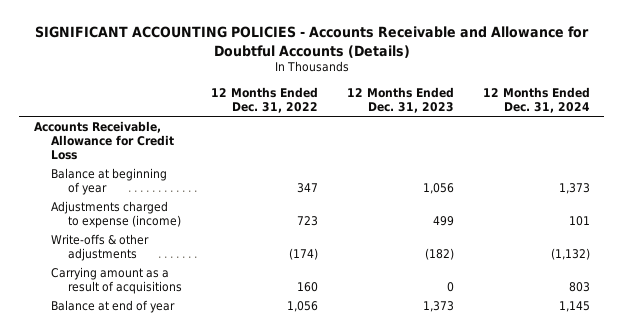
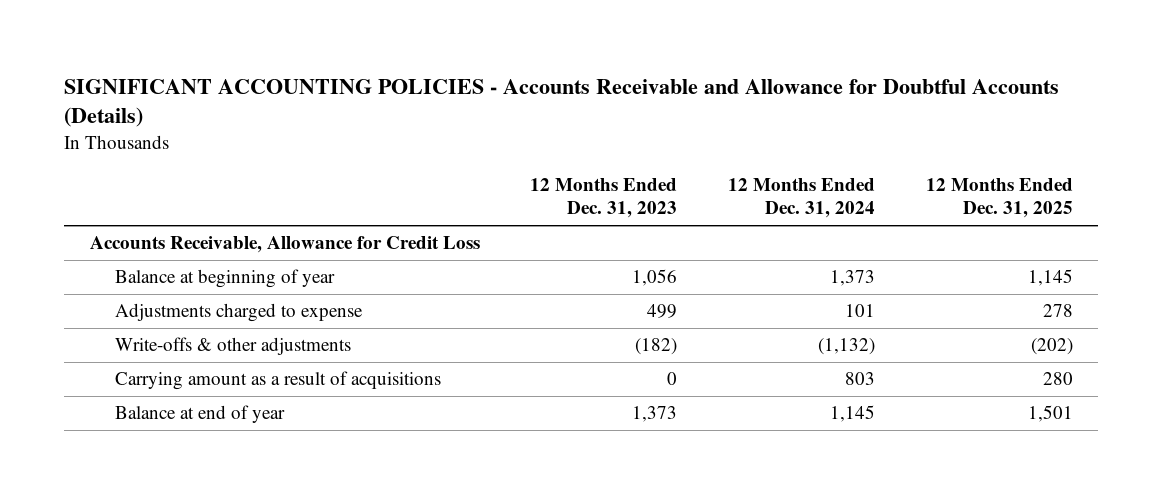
- | 12 Months Ended Dec. 31, 2022 | 12 Months Ended Dec. 31, 2023 | 12 Months Ended Dec. 31, 2024
+ | 12 Months Ended Dec. 31, 2023 | 12 Months Ended Dec. 31, 2024 | 12 Months Ended Dec. 31, 2025
- Adjustments charged to expense (income) | 723 | 499 | 101
+ Adjustments charged to expense | 499 | 101 | 278

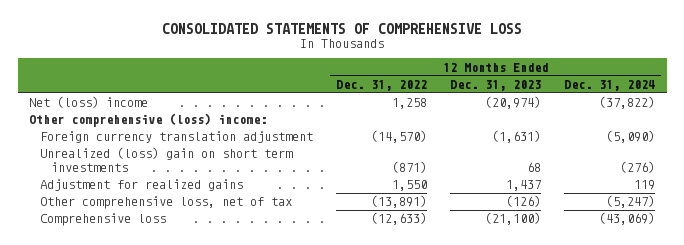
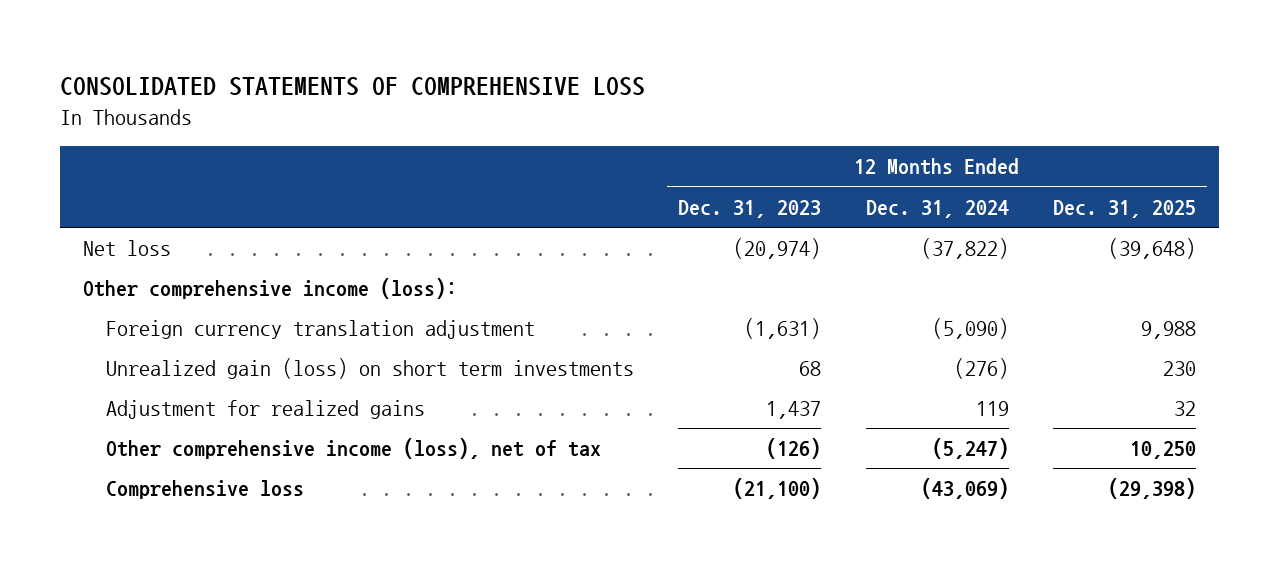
- | 12 Months Ended Dec. 31, 2022 | 12 Months Ended Dec. 31, 2023 | 12 Months Ended Dec. 31, 2024
+ | 12 Months Ended Dec. 31, 2023 | 12 Months Ended Dec. 31, 2024 | 12 Months Ended Dec. 31, 2025
- Net (loss) income | 1,258 | (20,974) | (37,822)
- Other comprehensive (loss) income:
+ Net loss | (20,974) | (37,822) | (39,648)
+ Other comprehensive income (loss):
- Unrealized (loss) gain on short term investments | (871) | 68 | (276)
+ Unrealized gain (loss) on short term investments | 68 | (276) | 230
- Other comprehensive loss, net of tax | (13,891) | (126) | (5,247)
+ Other comprehensive income (loss), net of tax | (126) | (5,247) | 10,250

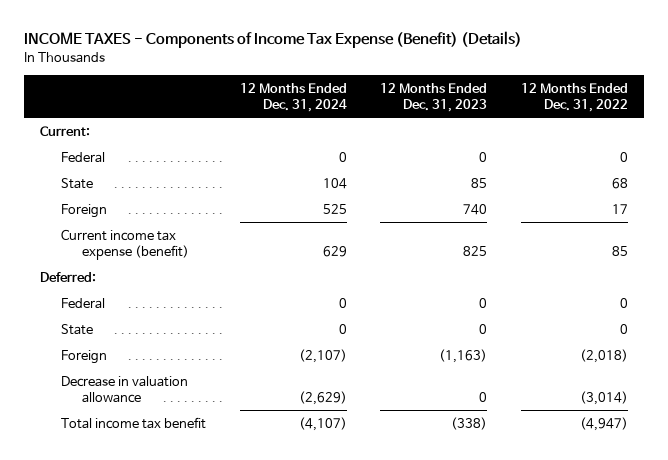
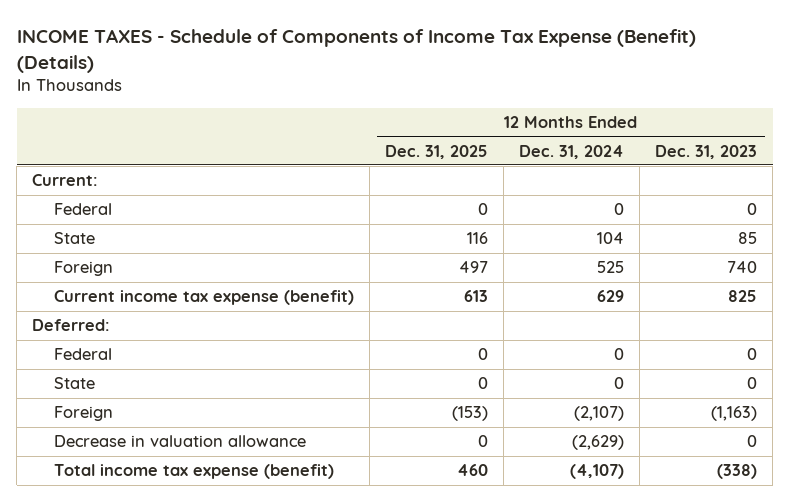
- INCOME TAXES - Components of Income Tax Expense (Benefit) (Details)
+ INCOME TAXES - Schedule of Components of Income Tax Expense (Benefit) (Details)
- | 12 Months Ended Dec. 31, 2024 | 12 Months Ended Dec. 31, 2023 | 12 Months Ended Dec. 31, 2022
+ | 12 Months Ended Dec. 31, 2025 | 12 Months Ended Dec. 31, 2024 | 12 Months Ended Dec. 31, 2023
- Total income tax benefit | (4,107) | (338) | (4,947)
+ Total income tax expense (benefit) | 460 | (4,107) | (338)

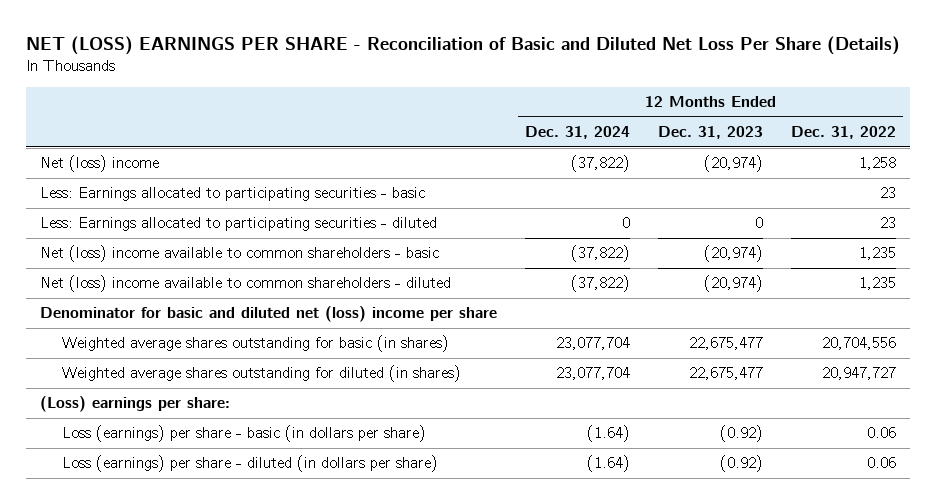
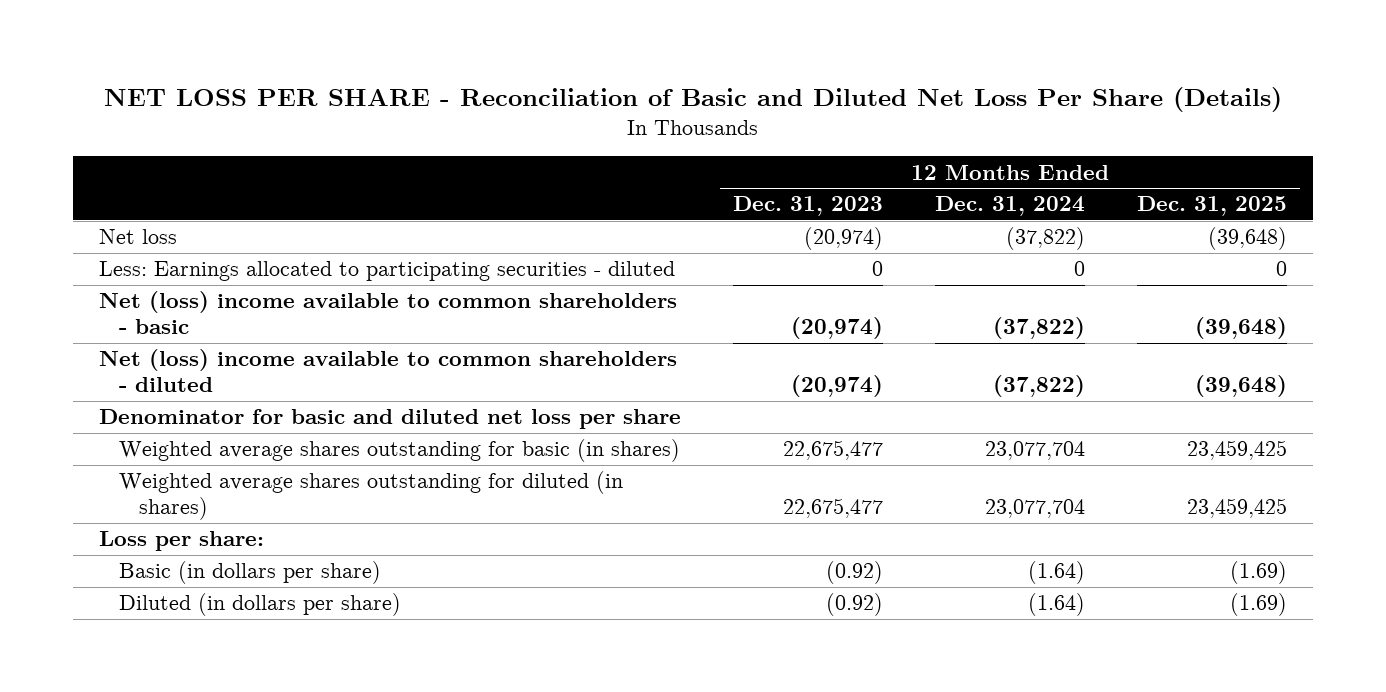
- NET (LOSS) EARNINGS PER SHARE - Reconciliation of Basic and Diluted Net Loss Per Share (Details)
+ NET LOSS PER SHARE - Reconciliation of Basic and Diluted Net Loss Per Share (Details)
- | 12 Months Ended Dec. 31, 2024 | 12 Months Ended Dec. 31, 2023 | 12 Months Ended Dec. 31, 2022
+ | 12 Months Ended Dec. 31, 2023 | 12 Months Ended Dec. 31, 2024 | 12 Months Ended Dec. 31, 2025
- Net (loss) income | (37,822) | (20,974) | 1,258
- Less: Earnings allocated to participating securities - basic | | | 23
+ Net loss | (20,974) | (37,822) | (39,648)
- Denominator for basic and diluted net (loss) income per share
+ Denominator for basic and diluted net loss per share
- (Loss) earnings per share:
- Loss (earnings) per share - basic (in dollars per share) | (1.64) | (0.92) | 0.06
- Loss (earnings) per share - diluted (in dollars per share) | (1.64) | (0.92) | 0.06
+ Loss per share:
+ Basic (in dollars per share) | (0.92) | (1.64) | (1.69)
+ Diluted (in dollars per share) | (0.92) | (1.64) | (1.69)

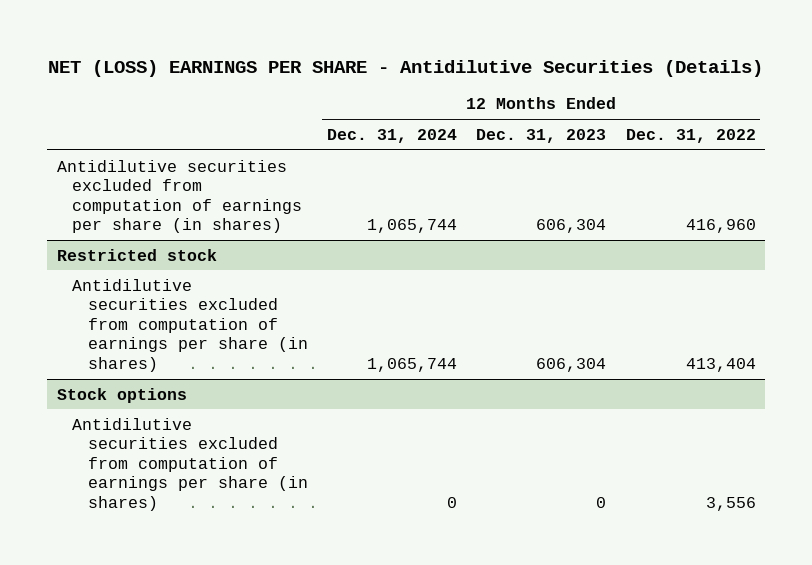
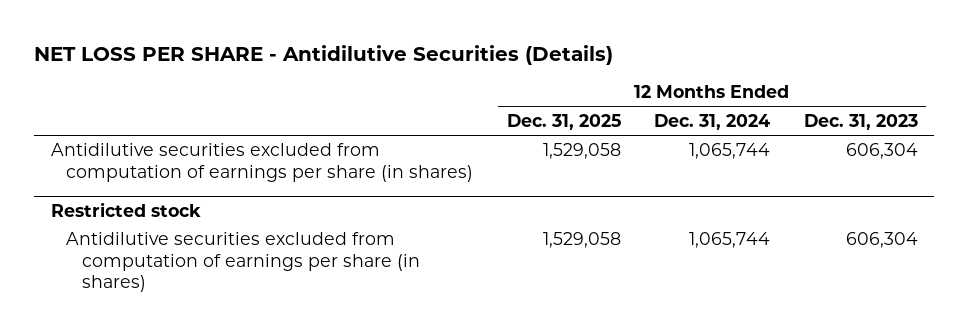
- NET (LOSS) EARNINGS PER SHARE - Antidilutive Securities (Details)
+ NET LOSS PER SHARE - Antidilutive Securities (Details)
- | 12 Months Ended Dec. 31, 2024 | 12 Months Ended Dec. 31, 2023 | 12 Months Ended Dec. 31, 2022
+ | 12 Months Ended Dec. 31, 2025 | 12 Months Ended Dec. 31, 2024 | 12 Months Ended Dec. 31, 2023
- Stock options
- Antidilutive securities excluded from computation of earnings per share (in shares) | 0 | 0 | 3,556

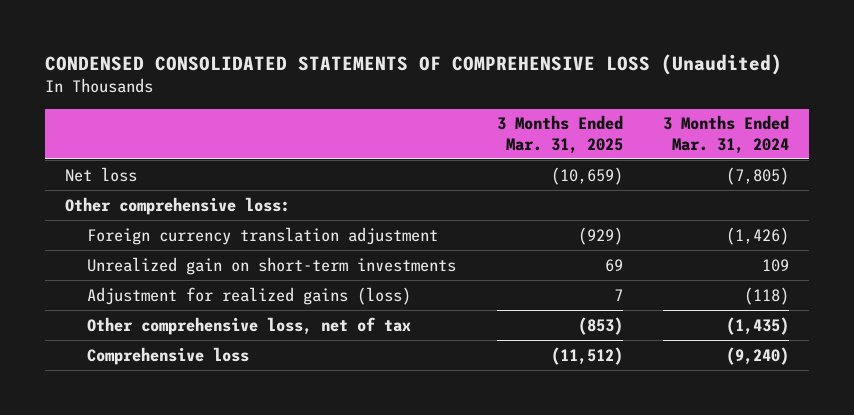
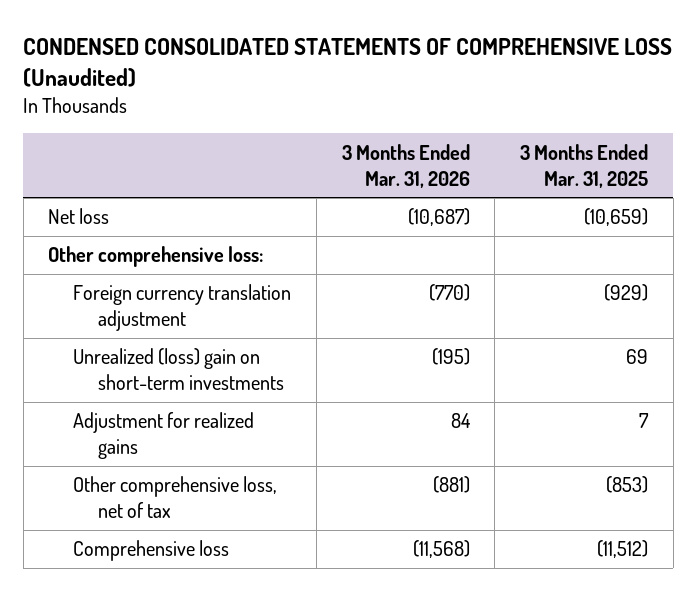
- | 3 Months Ended Mar. 31, 2025 | 3 Months Ended Mar. 31, 2024
+ | 3 Months Ended Mar. 31, 2026 | 3 Months Ended Mar. 31, 2025
- Unrealized gain on short-term investments | 69 | 109
- Adjustment for realized gains (loss) | 7 | (118)
+ Unrealized (loss) gain on short-term investments | (195) | 69
+ Adjustment for realized gains | 84 | 7

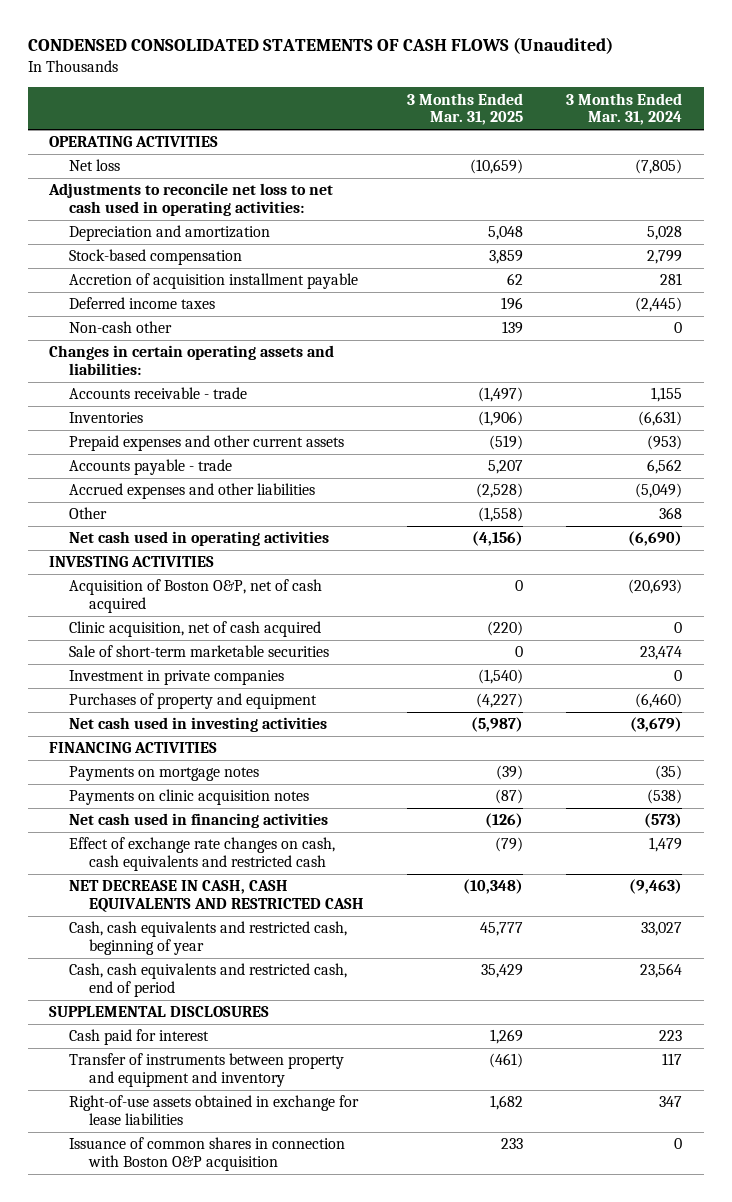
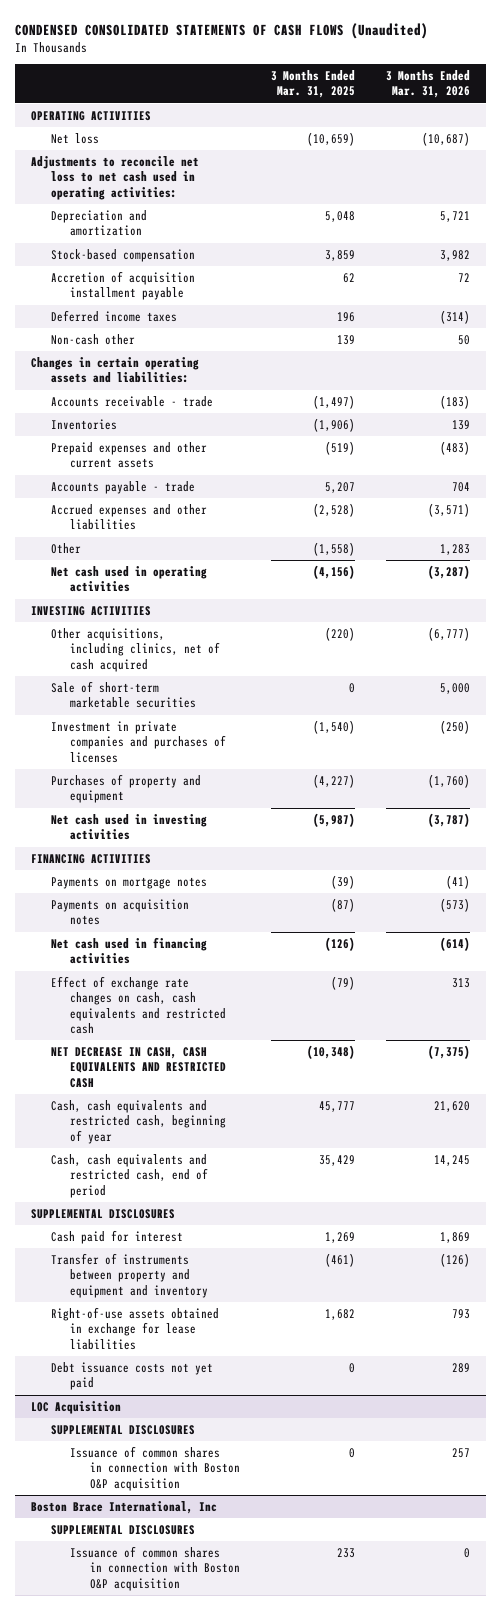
- | 3 Months Ended Mar. 31, 2025 | 3 Months Ended Mar. 31, 2024
+ | 3 Months Ended Mar. 31, 2025 | 3 Months Ended Mar. 31, 2026
- Acquisition of Boston O&P, net of cash acquired | 0 | (20,693)
- Clinic acquisition, net of cash acquired | (220) | 0
+ Other acquisitions, including clinics, net of cash acquired | (220) | (6,777)
- Investment in private companies | (1,540) | 0
+ Investment in private companies and purchases of licenses | (1,540) | (250)
- Payments on clinic acquisition notes | (87) | (538)
+ Payments on acquisition notes | (87) | (573)
+ Debt issuance costs not yet paid | 0 | 289
+ LOC Acquisition
+ SUPPLEMENTAL DISCLOSURES
+ Issuance of common shares in connection with Boston O&P acquisition | 0 | 257
+ Boston Brace International, Inc
+ SUPPLEMENTAL DISCLOSURES

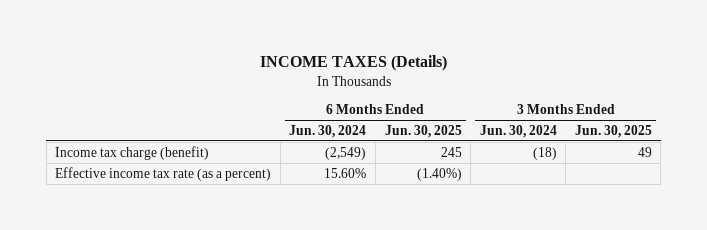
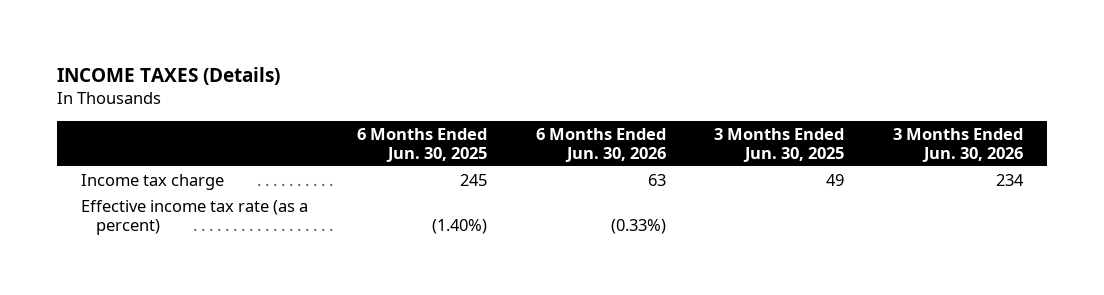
- | 6 Months Ended Jun. 30, 2024 | 6 Months Ended Jun. 30, 2025 | 3 Months Ended Jun. 30, 2024 | 3 Months Ended Jun. 30, 2025
+ | 6 Months Ended Jun. 30, 2025 | 6 Months Ended Jun. 30, 2026 | 3 Months Ended Jun. 30, 2025 | 3 Months Ended Jun. 30, 2026
- Income tax charge (benefit) | (2,549) | 245 | (18) | 49
+ Income tax charge | 245 | 63 | 49 | 234

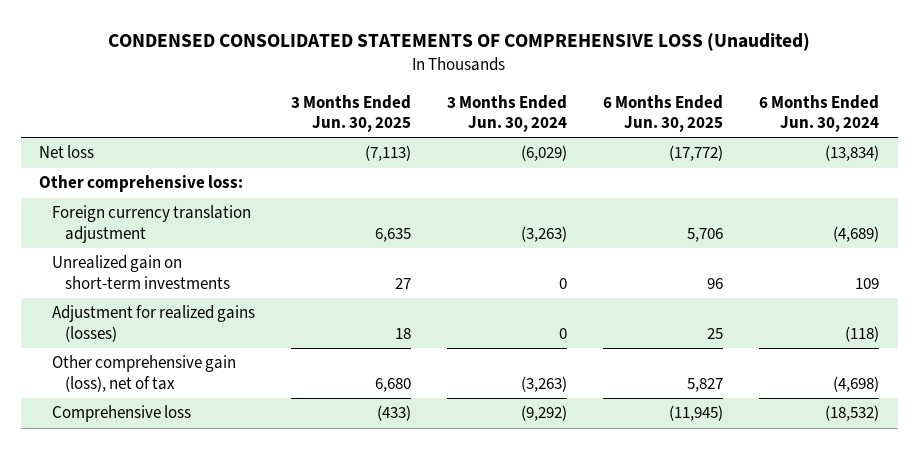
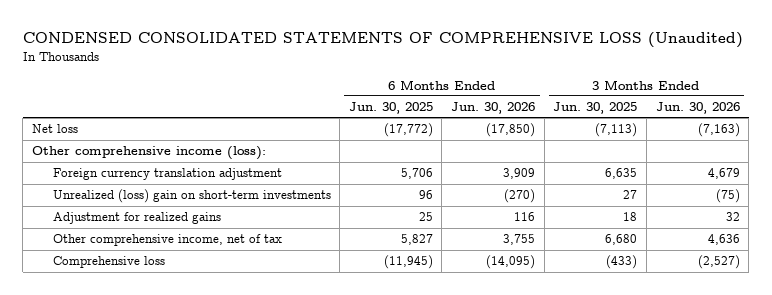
- | 3 Months Ended Jun. 30, 2025 | 3 Months Ended Jun. 30, 2024 | 6 Months Ended Jun. 30, 2025 | 6 Months Ended Jun. 30, 2024
+ | 6 Months Ended Jun. 30, 2025 | 6 Months Ended Jun. 30, 2026 | 3 Months Ended Jun. 30, 2025 | 3 Months Ended Jun. 30, 2026
- Other comprehensive loss:
+ Other comprehensive income (loss):
- Unrealized gain on short-term investments | 27 | 0 | 96 | 109
- Adjustment for realized gains (losses) | 18 | 0 | 25 | (118)
- Other comprehensive gain (loss), net of tax | 6,680 | (3,263) | 5,827 | (4,698)
+ Unrealized (loss) gain on short-term investments | 96 | (270) | 27 | (75)
+ Adjustment for realized gains | 25 | 116 | 18 | 32
+ Other comprehensive income, net of tax | 5,827 | 3,755 | 6,680 | 4,636

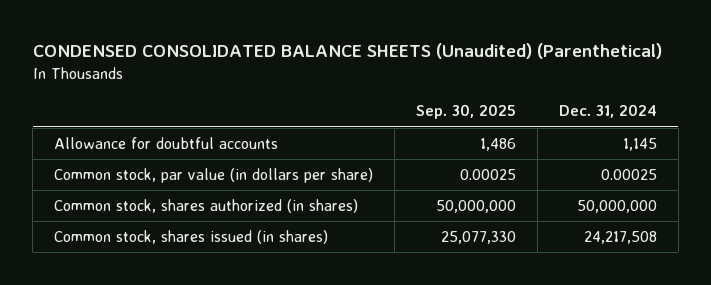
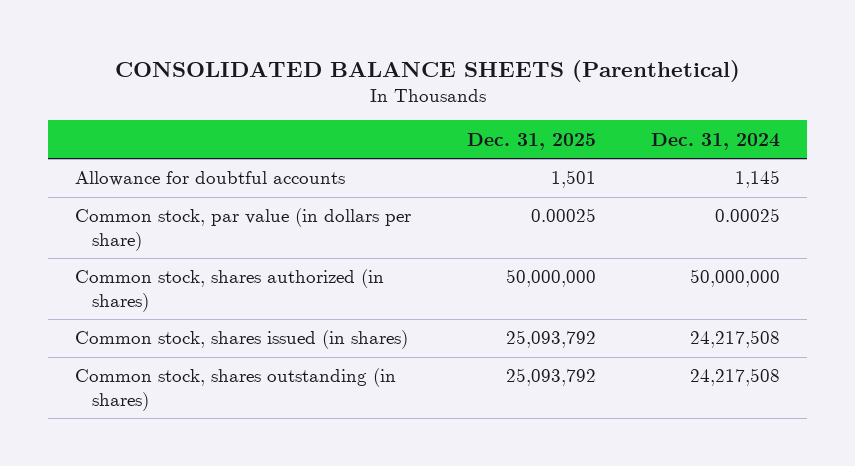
- CONDENSED CONSOLIDATED BALANCE SHEETS (Unaudited) (Parenthetical)
+ CONSOLIDATED BALANCE SHEETS (Parenthetical)
- | Sep. 30, 2025 | Dec. 31, 2024
+ | Dec. 31, 2025 | Dec. 31, 2024
+ Common stock, shares outstanding (in shares) | 25,093,792 | 24,217,508

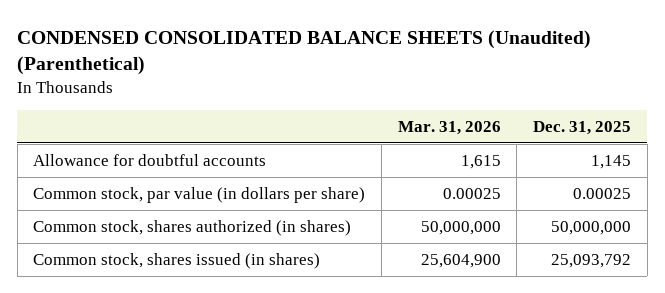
- CONSOLIDATED BALANCE SHEETS (Parenthetical)
+ CONDENSED CONSOLIDATED BALANCE SHEETS (Unaudited) (Parenthetical)
- | Dec. 31, 2025 | Dec. 31, 2024
+ | Mar. 31, 2026 | Dec. 31, 2025
- Allowance for doubtful accounts | 1,501 | 1,145
+ Allowance for doubtful accounts | 1,615 | 1,145
- Common stock, shares outstanding (in shares) | 25,093,792 | 24,217,508

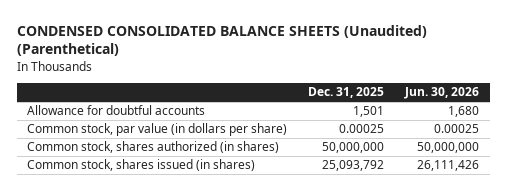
- | Mar. 31, 2026 | Dec. 31, 2025
+ | Dec. 31, 2025 | Jun. 30, 2026
- Allowance for doubtful accounts | 1,615 | 1,145
+ Allowance for doubtful accounts | 1,501 | 1,680

